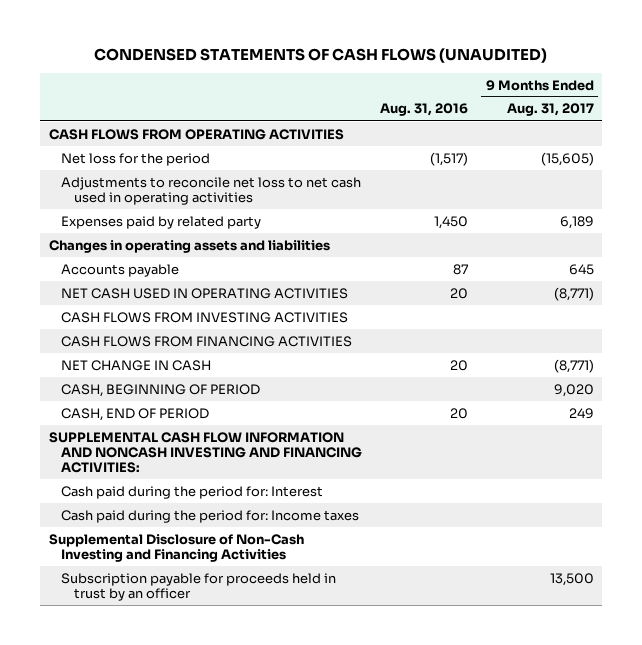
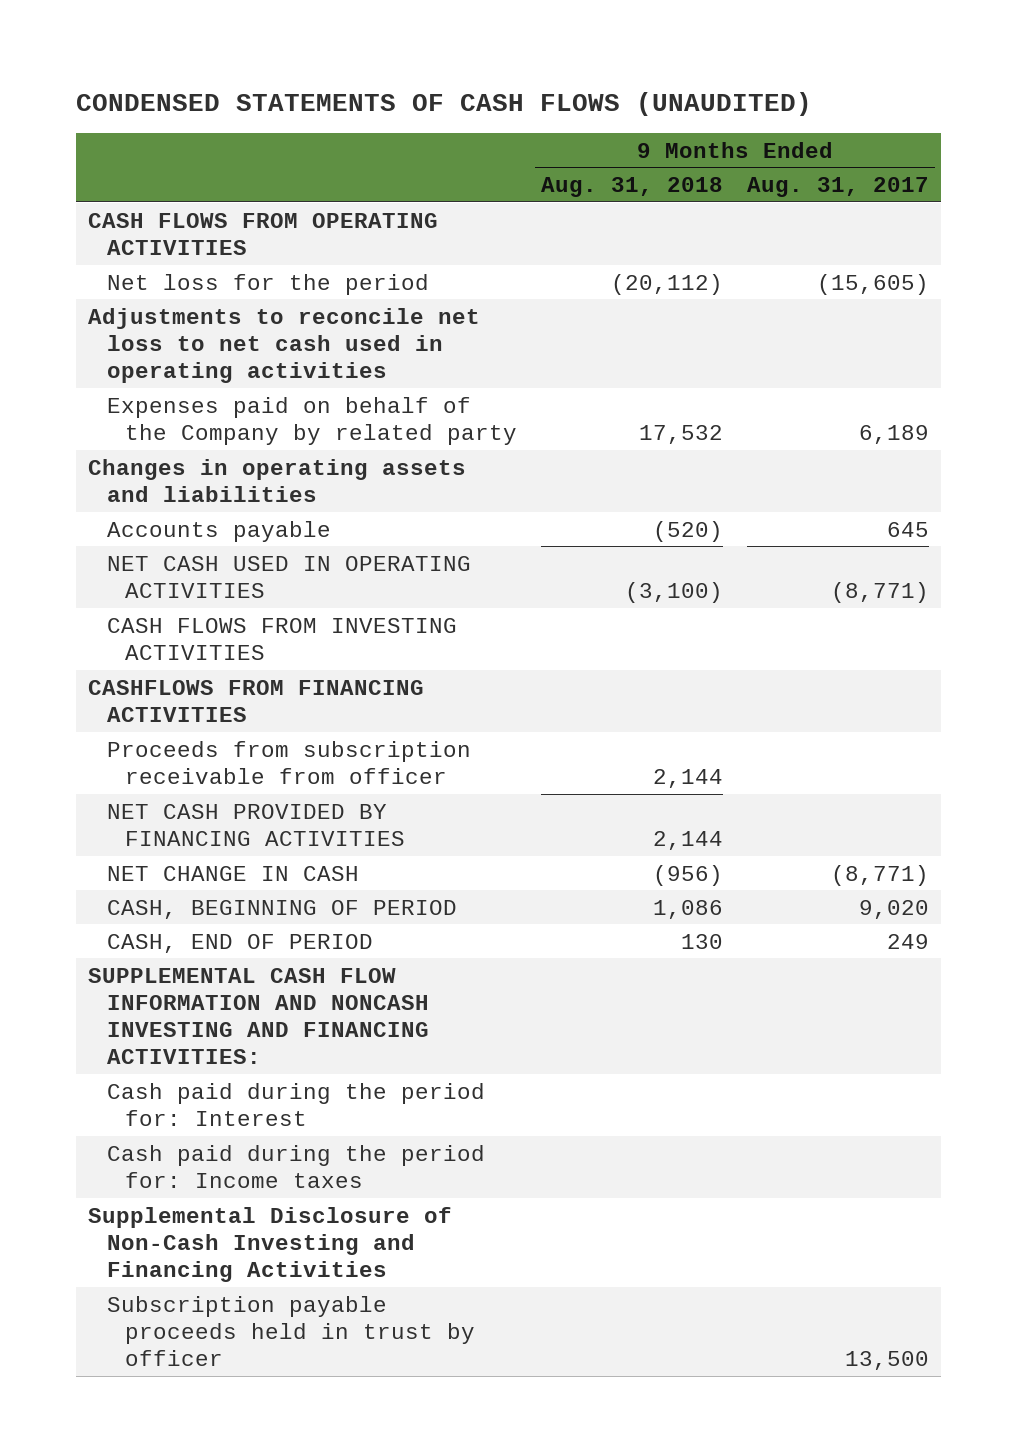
- | Aug. 31, 2016 | 9 Months Ended Aug. 31, 2017
+ | 9 Months Ended Aug. 31, 2018 | 9 Months Ended Aug. 31, 2017
- Expenses paid by related party | 1,450 | 6,189
+ Expenses paid on behalf of the Company by related party | 17,532 | 6,189
- CASH FLOWS FROM FINANCING ACTIVITIES
+ CASHFLOWS FROM FINANCING ACTIVITIES
+ Proceeds from subscription receivable from officer | 2,144 |
+ NET CASH PROVIDED BY FINANCING ACTIVITIES | 2,144 |
- Subscription payable for proceeds held in trust by an officer | | 13,500
+ Subscription payable proceeds held in trust by officer | | 13,500

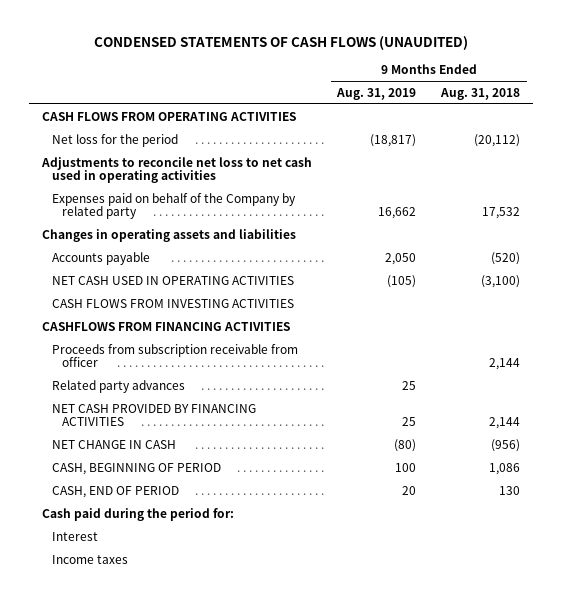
- | 9 Months Ended Aug. 31, 2018 | 9 Months Ended Aug. 31, 2017
+ | 9 Months Ended Aug. 31, 2019 | 9 Months Ended Aug. 31, 2018
+ Related party advances | 25 |
- SUPPLEMENTAL CASH FLOW INFORMATION AND NONCASH INVESTING AND FINANCING ACTIVITIES:
- Cash paid during the period for: Interest
- Cash paid during the period for: Income taxes
- Supplemental Disclosure of Non-Cash Investing and Financing Activities
- Subscription payable proceeds held in trust by officer | | 13,500
+ Cash paid during the period for:
+ Interest
+ Income taxes

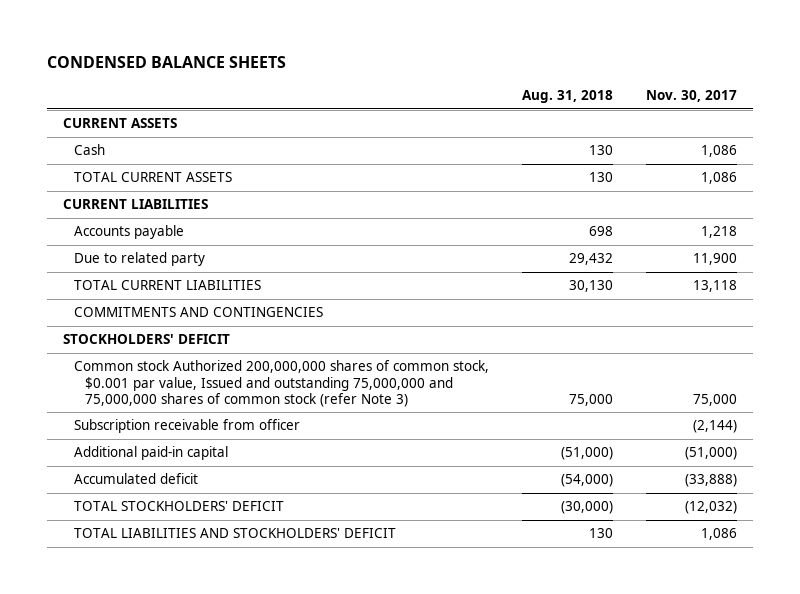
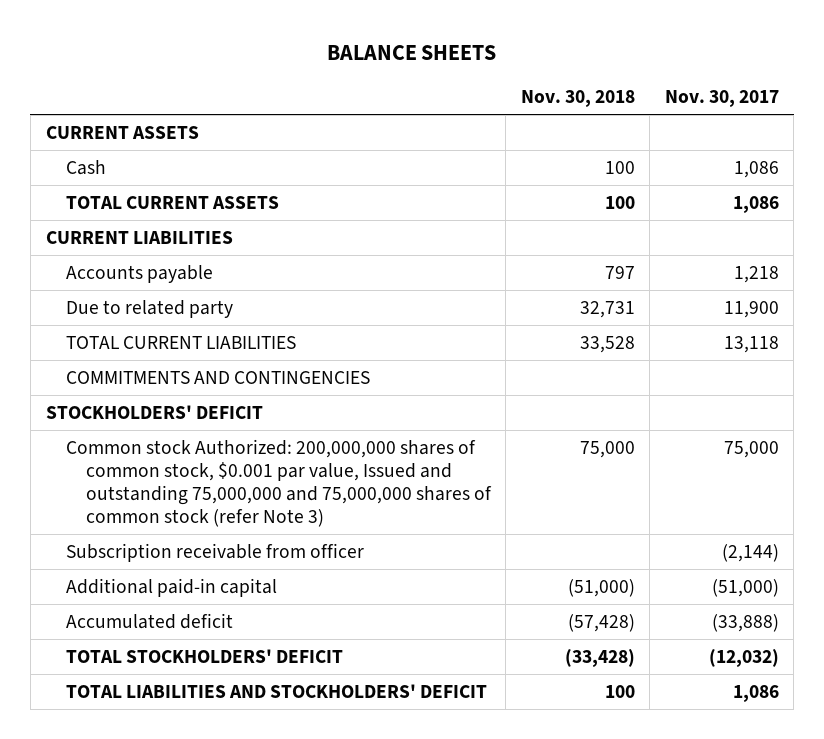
- CONDENSED BALANCE SHEETS
+ BALANCE SHEETS
- | Aug. 31, 2018 | Nov. 30, 2017
+ | Nov. 30, 2018 | Nov. 30, 2017
- Common stock Authorized 200,000,000 shares of common stock, $0.001 par value, Issued and outstanding 75,000,000 and 75,000,000 shares of common stock (refer Note 3) | 75,000 | 75,000
+ Common stock Authorized: 200,000,000 shares of common stock, $0.001 par value, Issued and outstanding 75,000,000 and 75,000,000 shares of common stock (refer Note 3) | 75,000 | 75,000

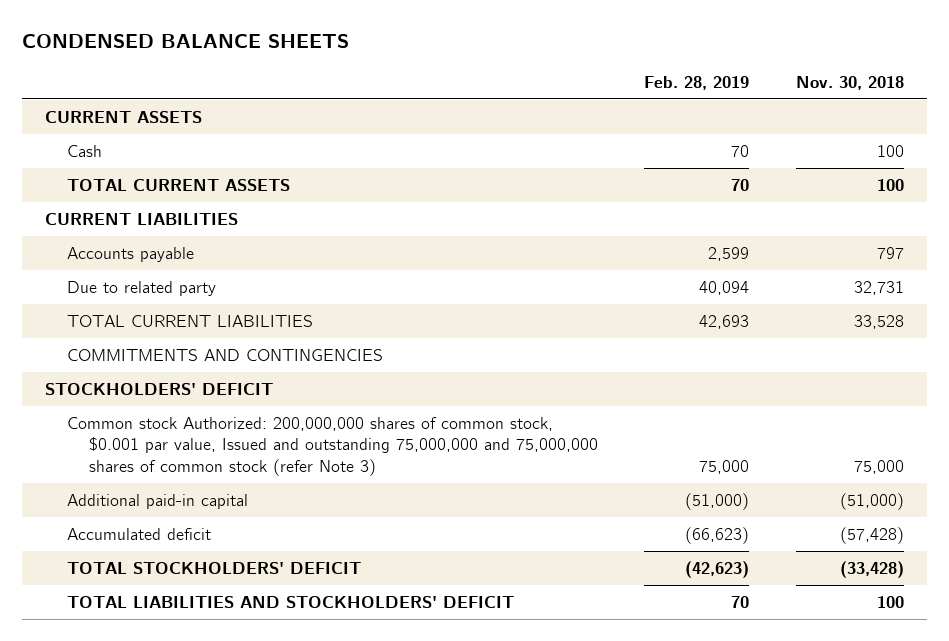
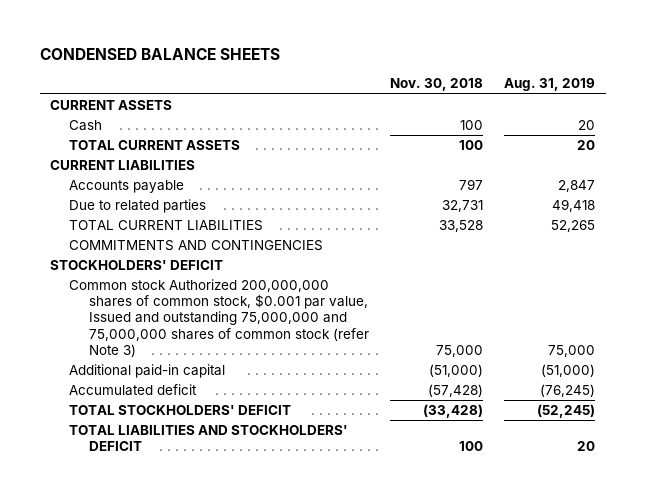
- | Feb. 28, 2019 | Nov. 30, 2018
+ | Nov. 30, 2018 | Aug. 31, 2019
- Due to related party | 40,094 | 32,731
+ Due to related parties | 32,731 | 49,418
- Common stock Authorized: 200,000,000 shares of common stock, $0.001 par value, Issued and outstanding 75,000,000 and 75,000,000 shares of common stock (refer Note 3) | 75,000 | 75,000
+ Common stock Authorized 200,000,000 shares of common stock, $0.001 par value, Issued and outstanding 75,000,000 and 75,000,000 shares of common stock (refer Note 3) | 75,000 | 75,000

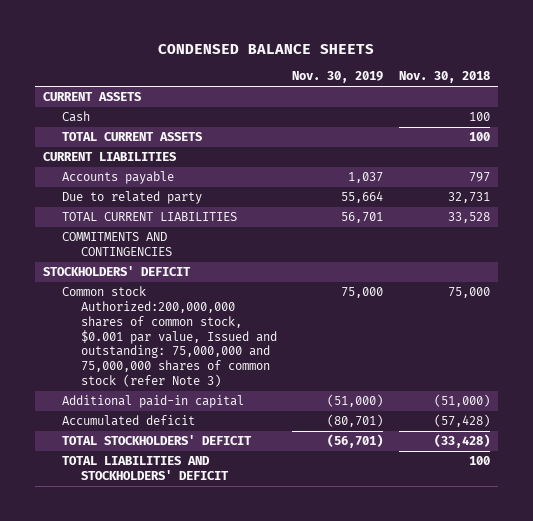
- | Nov. 30, 2018 | Aug. 31, 2019
+ | Nov. 30, 2019 | Nov. 30, 2018
- Due to related parties | 32,731 | 49,418
+ Due to related party | 55,664 | 32,731
- Common stock Authorized 200,000,000 shares of common stock, $0.001 par value, Issued and outstanding 75,000,000 and 75,000,000 shares of common stock (refer Note 3) | 75,000 | 75,000
+ Common stock Authorized:200,000,000 shares of common stock, $0.001 par value, Issued and outstanding: 75,000,000 and 75,000,000 shares of common stock (refer Note 3) | 75,000 | 75,000

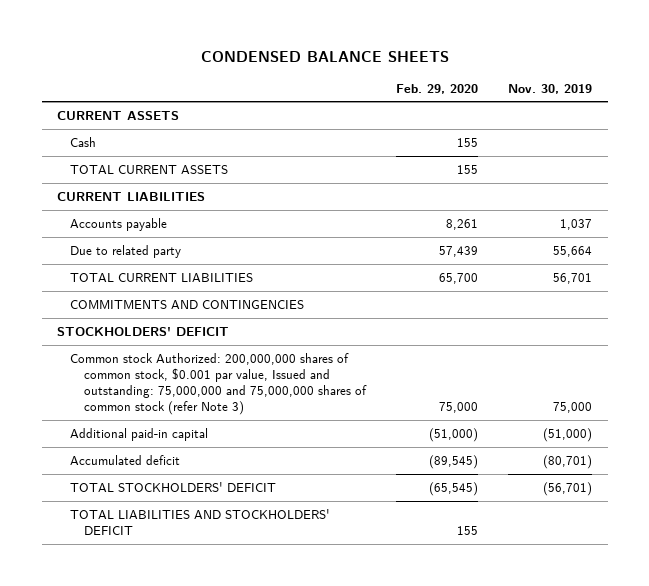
- | Nov. 30, 2019 | Nov. 30, 2018
+ | Feb. 29, 2020 | Nov. 30, 2019
- Common stock Authorized:200,000,000 shares of common stock, $0.001 par value, Issued and outstanding: 75,000,000 and 75,000,000 shares of common stock (refer Note 3) | 75,000 | 75,000
+ Common stock Authorized: 200,000,000 shares of common stock, $0.001 par value, Issued and outstanding: 75,000,000 and 75,000,000 shares of common stock (refer Note 3) | 75,000 | 75,000

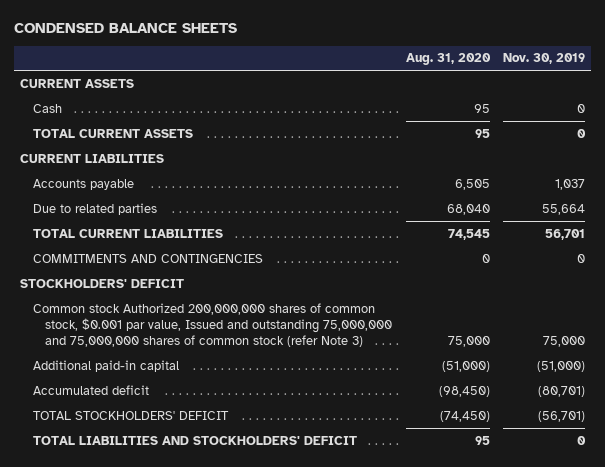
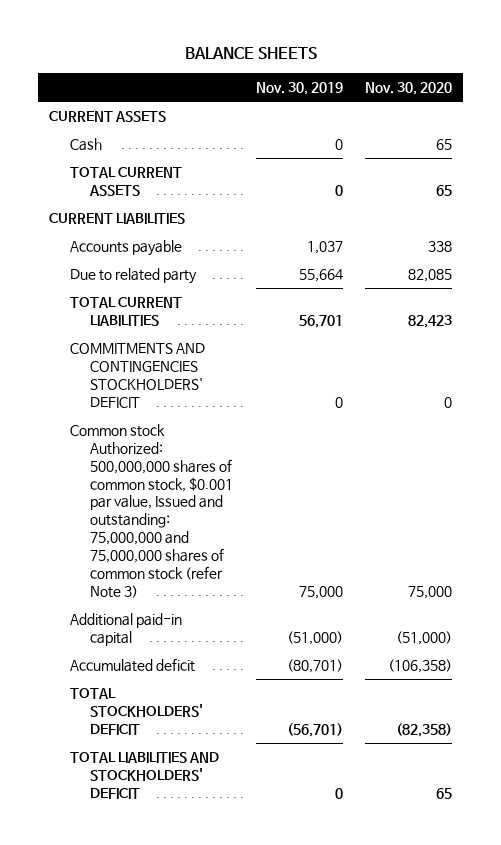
- CONDENSED BALANCE SHEETS
+ BALANCE SHEETS
- | Aug. 31, 2020 | Nov. 30, 2019
+ | Nov. 30, 2019 | Nov. 30, 2020
- Due to related parties | 68,040 | 55,664
+ Due to related party | 55,664 | 82,085
- COMMITMENTS AND CONTINGENCIES | 0 | 0
- STOCKHOLDERS' DEFICIT
- Common stock Authorized 200,000,000 shares of common stock, $0.001 par value, Issued and outstanding 75,000,000 and 75,000,000 shares of common stock (refer Note 3) | 75,000 | 75,000
+ COMMITMENTS AND CONTINGENCIES STOCKHOLDERS' DEFICIT | 0 | 0
+ Common stock Authorized: 500,000,000 shares of common stock, $0.001 par value, Issued and outstanding: 75,000,000 and 75,000,000 shares of common stock (refer Note 3) | 75,000 | 75,000

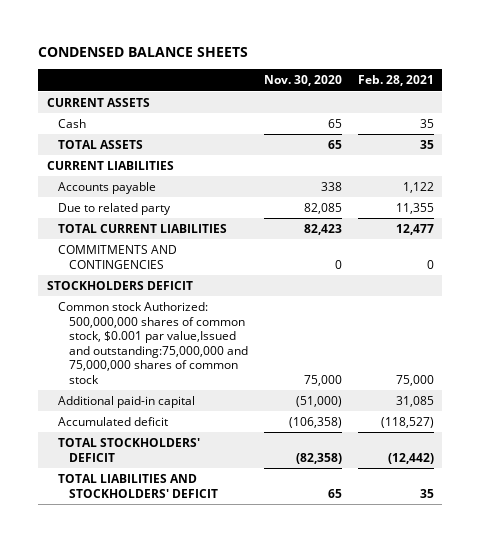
- BALANCE SHEETS
+ CONDENSED BALANCE SHEETS
- | Nov. 30, 2019 | Nov. 30, 2020
+ | Nov. 30, 2020 | Feb. 28, 2021
- TOTAL CURRENT ASSETS | 0 | 65
+ TOTAL ASSETS | 65 | 35
- COMMITMENTS AND CONTINGENCIES STOCKHOLDERS' DEFICIT | 0 | 0
- Common stock Authorized: 500,000,000 shares of common stock, $0.001 par value, Issued and outstanding: 75,000,000 and 75,000,000 shares of common stock (refer Note 3) | 75,000 | 75,000
+ COMMITMENTS AND CONTINGENCIES | 0 | 0
+ STOCKHOLDERS DEFICIT
+ Common stock Authorized: 500,000,000 shares of common stock, $0.001 par value,Issued and outstanding:75,000,000 and 75,000,000 shares of common stock | 75,000 | 75,000

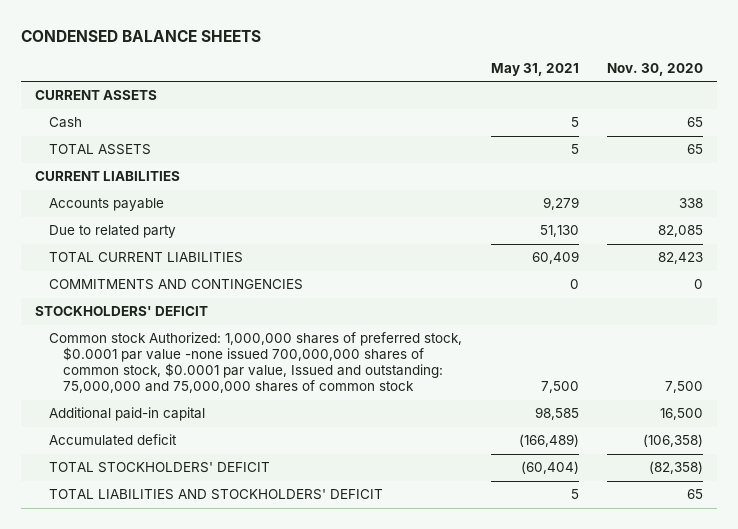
- | Nov. 30, 2020 | Feb. 28, 2021
+ | May 31, 2021 | Nov. 30, 2020
- STOCKHOLDERS DEFICIT
- Common stock Authorized: 500,000,000 shares of common stock, $0.001 par value,Issued and outstanding:75,000,000 and 75,000,000 shares of common stock | 75,000 | 75,000
- Additional paid-in capital | (51,000) | 31,085
+ STOCKHOLDERS' DEFICIT
+ Common stock Authorized: 1,000,000 shares of preferred stock, $0.0001 par value -none issued 700,000,000 shares of common stock, $0.0001 par value, Issued and outstanding: 75,000,000 and 75,000,000 shares of common stock | 7,500 | 7,500
+ Additional paid-in capital | 98,585 | 16,500

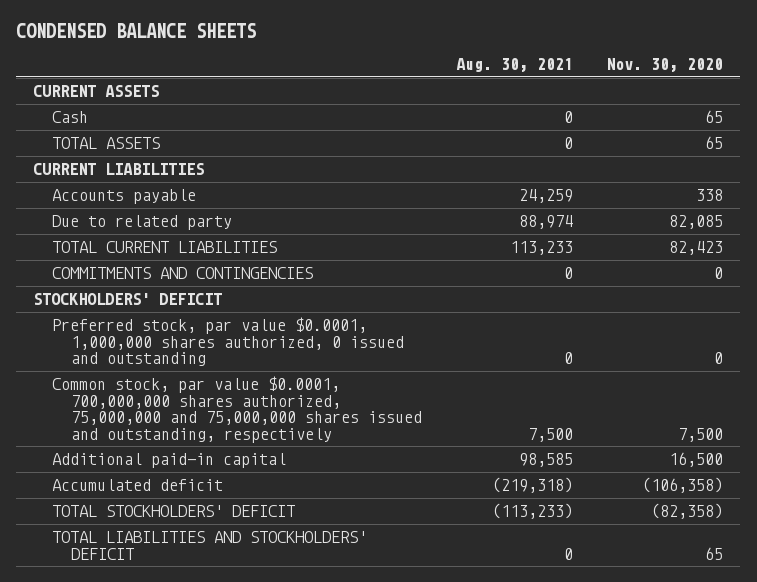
- | May 31, 2021 | Nov. 30, 2020
+ | Aug. 30, 2021 | Nov. 30, 2020
- Common stock Authorized: 1,000,000 shares of preferred stock, $0.0001 par value -none issued 700,000,000 shares of common stock, $0.0001 par value, Issued and outstanding: 75,000,000 and 75,000,000 shares of common stock | 7,500 | 7,500
+ Preferred stock, par value $0.0001, 1,000,000 shares authorized, 0 issued and outstanding | 0 | 0
+ Common stock, par value $0.0001, 700,000,000 shares authorized, 75,000,000 and 75,000,000 shares issued and outstanding, respectively | 7,500 | 7,500

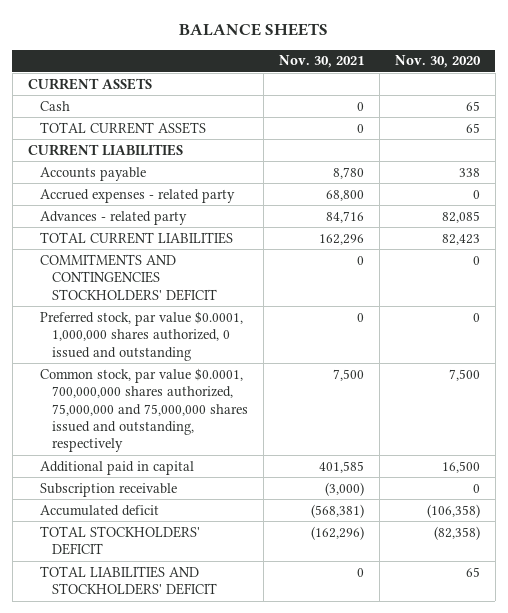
- CONDENSED BALANCE SHEETS
+ BALANCE SHEETS
- | Aug. 30, 2021 | Nov. 30, 2020
+ | Nov. 30, 2021 | Nov. 30, 2020
- TOTAL ASSETS | 0 | 65
+ TOTAL CURRENT ASSETS | 0 | 65
- Due to related party | 88,974 | 82,085
+ Accrued expenses - related party | 68,800 | 0
+ Advances - related party | 84,716 | 82,085
- COMMITMENTS AND CONTINGENCIES | 0 | 0
- STOCKHOLDERS' DEFICIT
+ COMMITMENTS AND CONTINGENCIES STOCKHOLDERS' DEFICIT | 0 | 0
- Additional paid-in capital | 98,585 | 16,500
+ Additional paid in capital | 401,585 | 16,500
+ Subscription receivable | (3,000) | 0

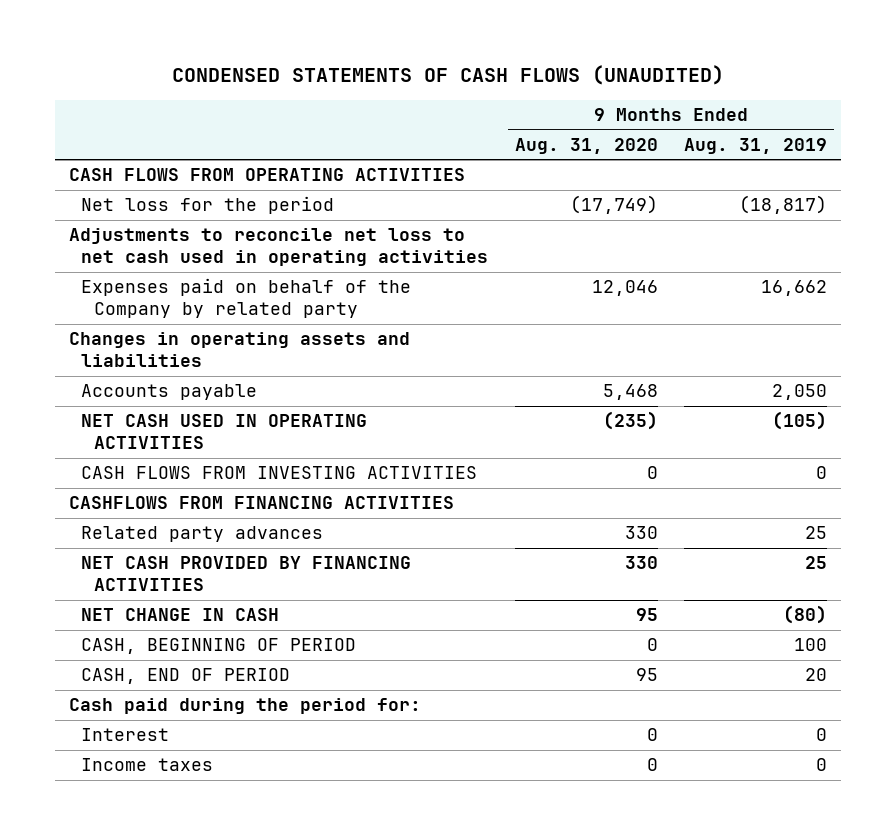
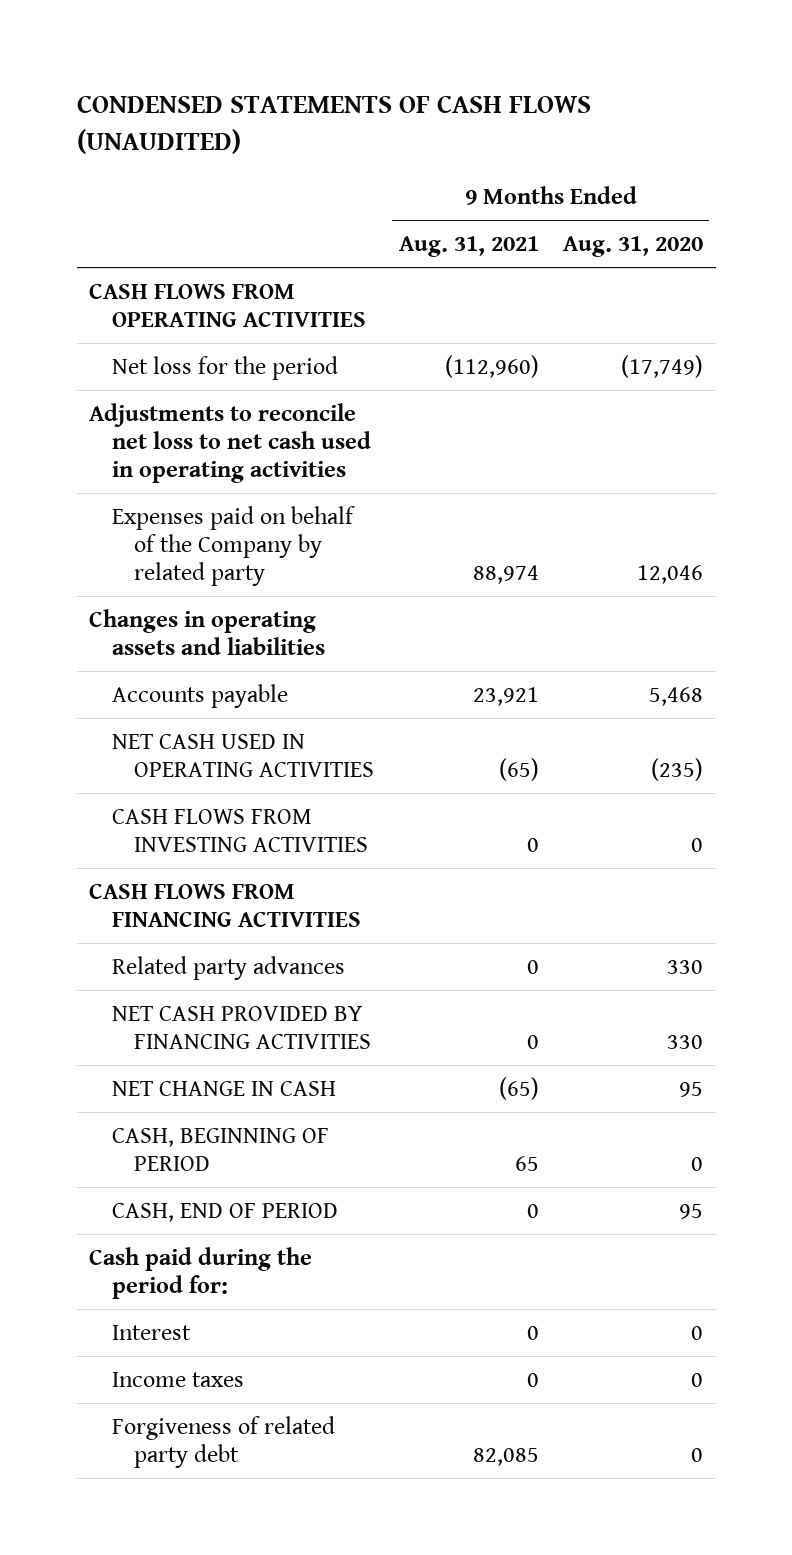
- | 9 Months Ended Aug. 31, 2020 | 9 Months Ended Aug. 31, 2019
+ | 9 Months Ended Aug. 31, 2021 | 9 Months Ended Aug. 31, 2020
- CASHFLOWS FROM FINANCING ACTIVITIES
+ CASH FLOWS FROM FINANCING ACTIVITIES
+ Forgiveness of related party debt | 82,085 | 0

